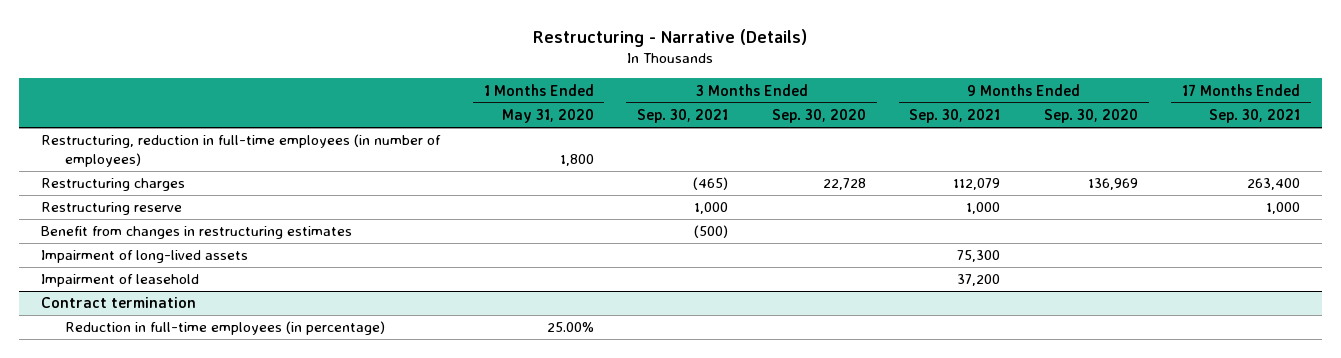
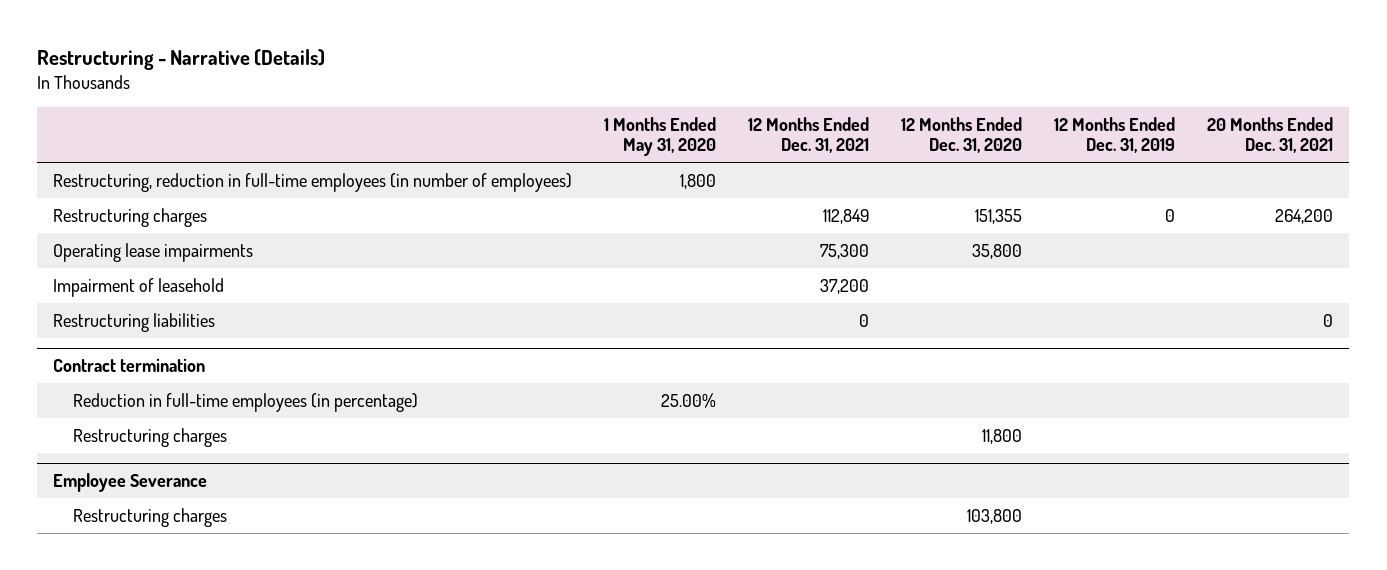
- | 1 Months Ended May 31, 2020 | 3 Months Ended Sep. 30, 2021 | 3 Months Ended Sep. 30, 2020 | 9 Months Ended Sep. 30, 2021 | 9 Months Ended Sep. 30, 2020 | 17 Months Ended Sep. 30, 2021
+ | 1 Months Ended May 31, 2020 | 12 Months Ended Dec. 31, 2021 | 12 Months Ended Dec. 31, 2020 | 12 Months Ended Dec. 31, 2019 | 20 Months Ended Dec. 31, 2021
- Restructuring reserve | | 1,000 | | 1,000 | | 1,000
- Benefit from changes in restructuring estimates | | (500) | | | |
- Impairment of long-lived assets | | | | 75,300 | |
+ Operating lease impairments | | 75,300 | 35,800 | |
+ Restructuring liabilities | | 0 | | | 0
@ Contract termination
+ Restructuring charges | | | 11,800 | |
+ Employee Severance
+ Restructuring charges | | | 103,800 | |

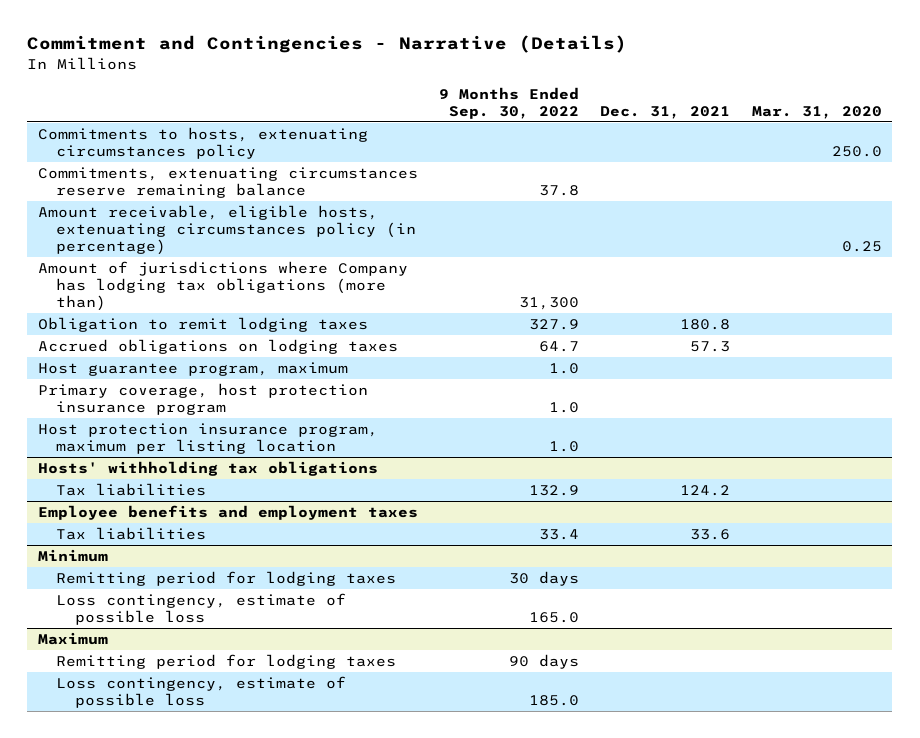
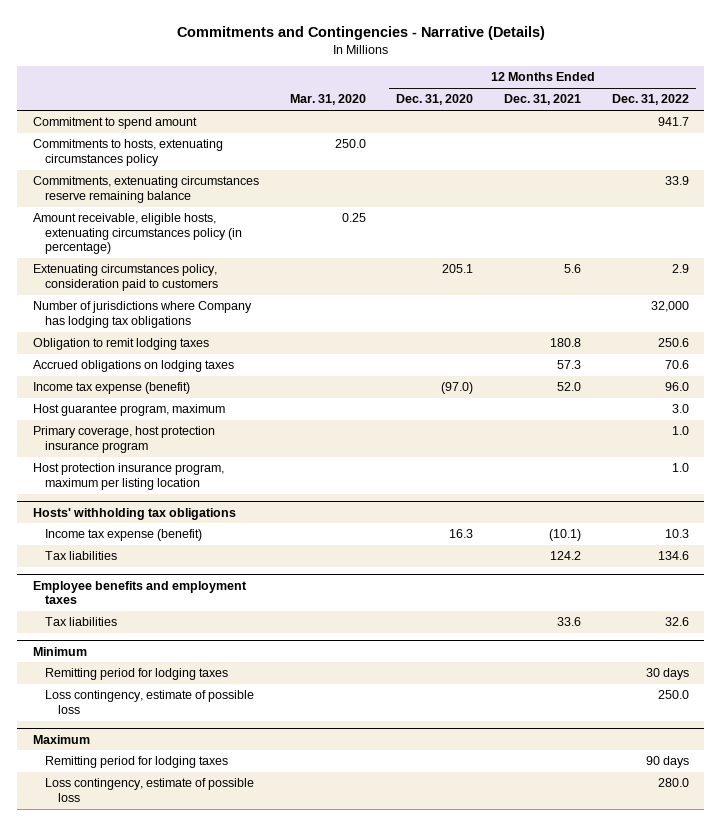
- Commitment and Contingencies - Narrative (Details)
+ Commitments and Contingencies - Narrative (Details)
- | 9 Months Ended Sep. 30, 2022 | Dec. 31, 2021 | Mar. 31, 2020
+ | Mar. 31, 2020 | 12 Months Ended Dec. 31, 2020 | 12 Months Ended Dec. 31, 2021 | 12 Months Ended Dec. 31, 2022
+ Commitment to spend amount | | | | 941.7
- Amount of jurisdictions where Company has lodging tax obligations (more than) | 31,300 | |
+ Extenuating circumstances policy, consideration paid to customers | | 205.1 | 5.6 | 2.9
+ Number of jurisdictions where Company has lodging tax obligations | | | | 32,000
+ Income tax expense (benefit) | | (97.0) | 52.0 | 96.0
@ Hosts' withholding tax obligations
+ Income tax expense (benefit) | | 16.3 | (10.1) | 10.3

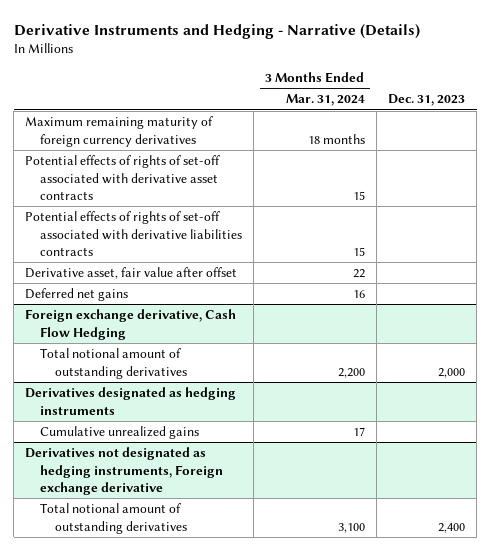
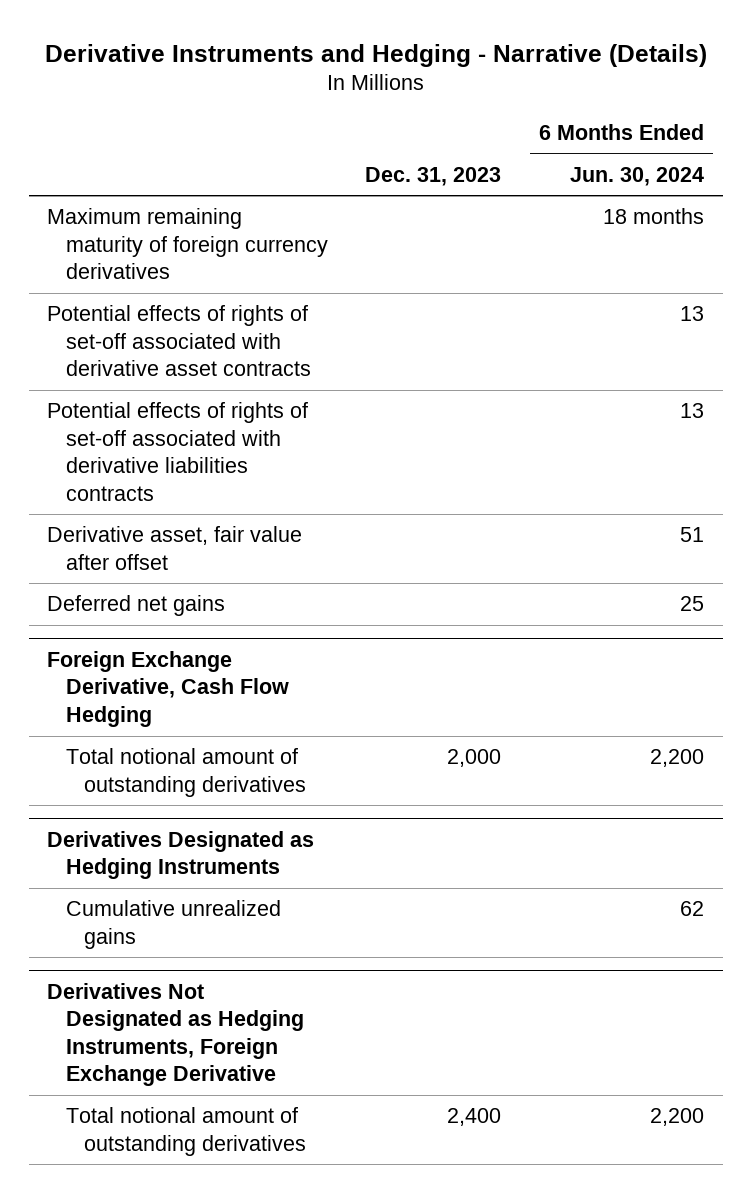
- | 3 Months Ended Mar. 31, 2024 | Dec. 31, 2023
+ | Dec. 31, 2023 | 6 Months Ended Jun. 30, 2024
- Foreign exchange derivative, Cash Flow Hedging
+ Foreign Exchange Derivative, Cash Flow Hedging
- Derivatives designated as hedging instruments
+ Derivatives Designated as Hedging Instruments
- Derivatives not designated as hedging instruments, Foreign exchange derivative
+ Derivatives Not Designated as Hedging Instruments, Foreign Exchange Derivative

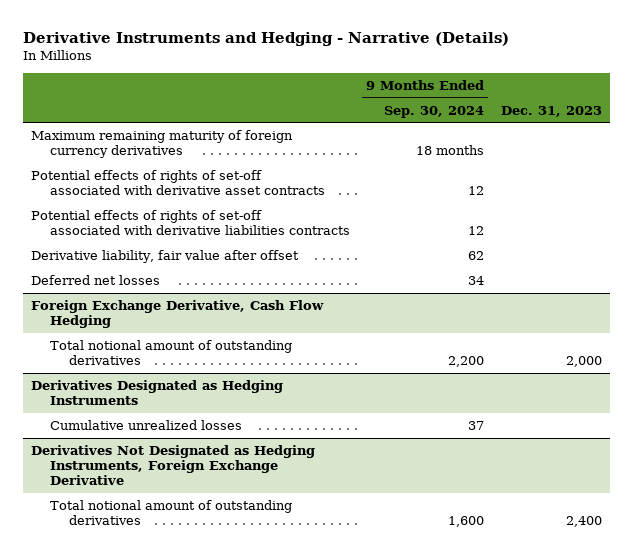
- | Dec. 31, 2023 | 6 Months Ended Jun. 30, 2024
+ | 9 Months Ended Sep. 30, 2024 | Dec. 31, 2023
- Derivative asset, fair value after offset | | 51
- Deferred net gains | | 25
+ Derivative liability, fair value after offset | 62 |
+ Deferred net losses | 34 |
@ Derivatives Designated as Hedging Instruments
- Cumulative unrealized gains | | 62
+ Cumulative unrealized losses | 37 |

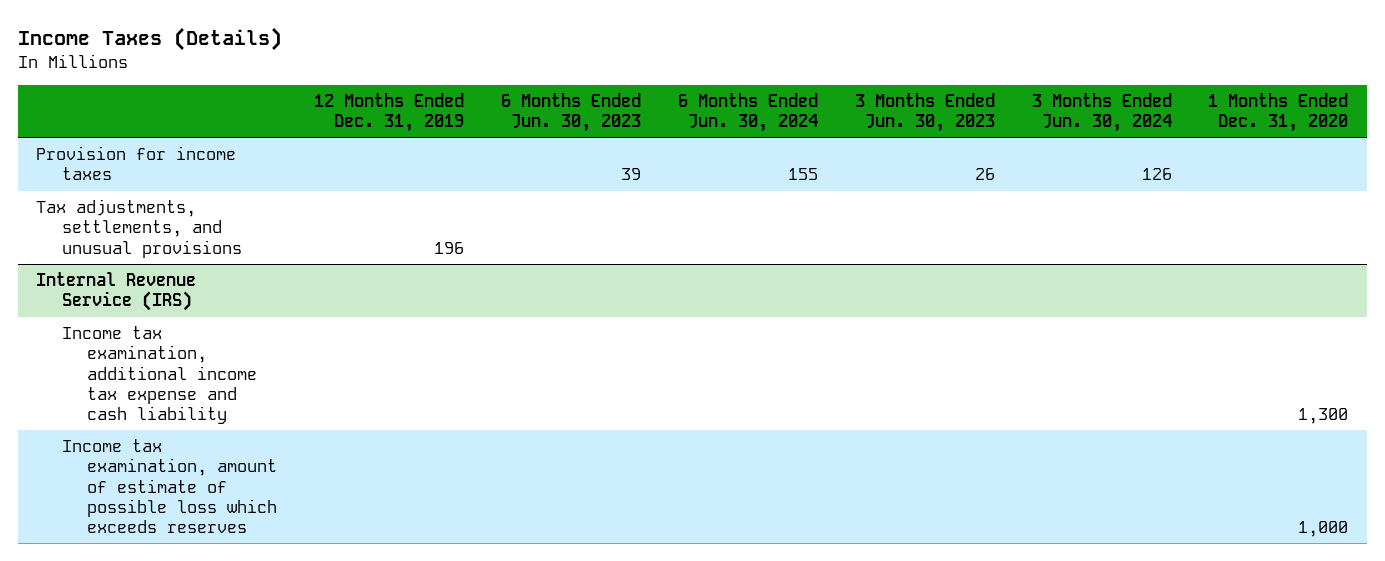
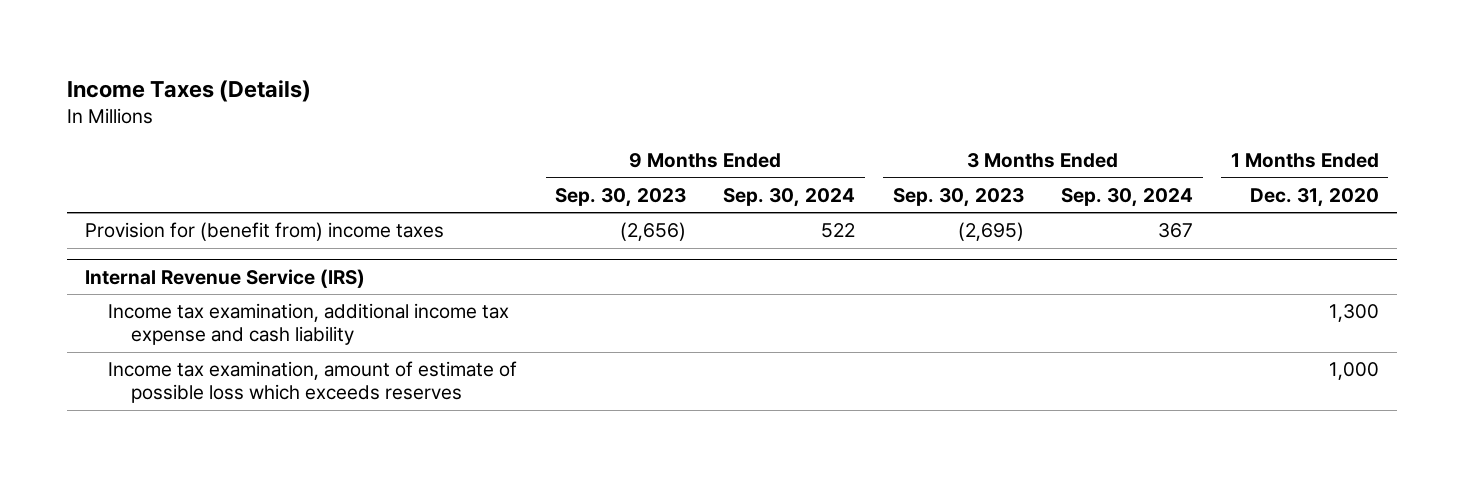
- | 12 Months Ended Dec. 31, 2019 | 6 Months Ended Jun. 30, 2023 | 6 Months Ended Jun. 30, 2024 | 3 Months Ended Jun. 30, 2023 | 3 Months Ended Jun. 30, 2024 | 1 Months Ended Dec. 31, 2020
+ | 9 Months Ended Sep. 30, 2023 | 9 Months Ended Sep. 30, 2024 | 3 Months Ended Sep. 30, 2023 | 3 Months Ended Sep. 30, 2024 | 1 Months Ended Dec. 31, 2020
- Provision for income taxes | | 39 | 155 | 26 | 126 |
- Tax adjustments, settlements, and unusual provisions | 196 | | | | |
+ Provision for (benefit from) income taxes | (2,656) | 522 | (2,695) | 367 |

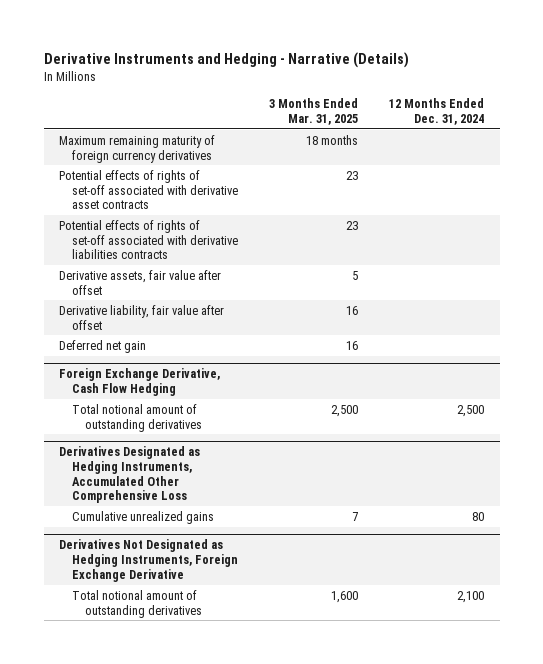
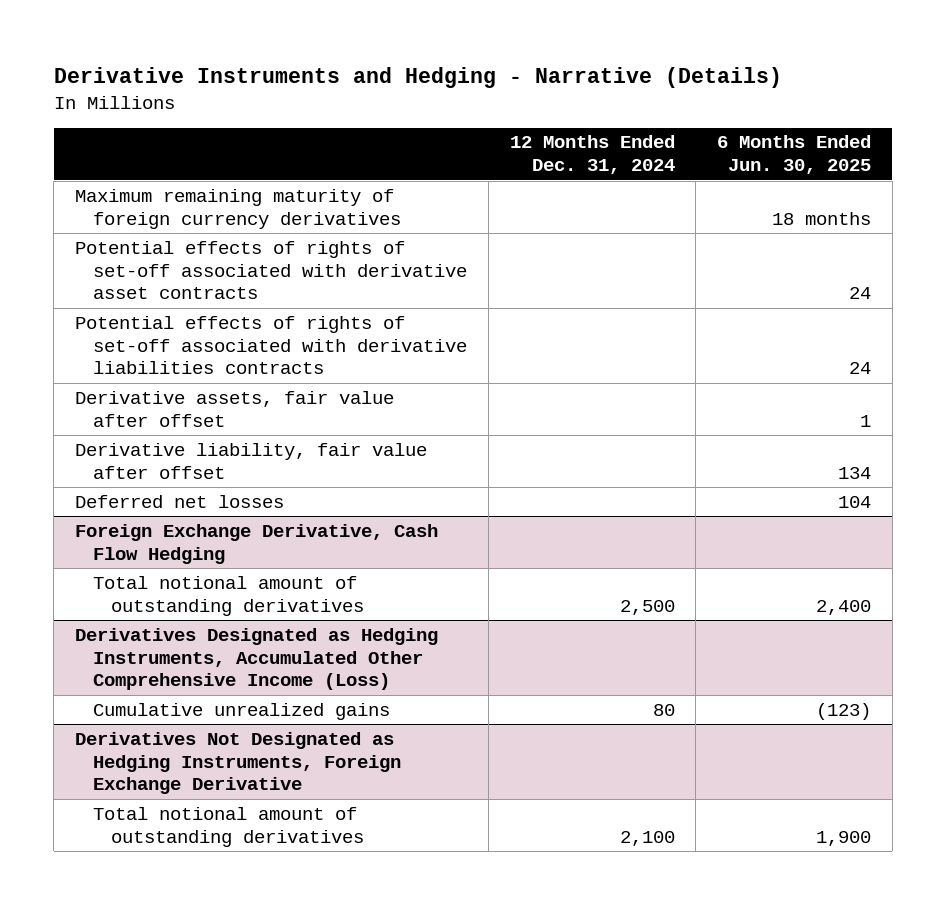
- | 3 Months Ended Mar. 31, 2025 | 12 Months Ended Dec. 31, 2024
+ | 12 Months Ended Dec. 31, 2024 | 6 Months Ended Jun. 30, 2025
- Deferred net gain | 16 |
+ Deferred net losses | | 104
- Derivatives Designated as Hedging Instruments, Accumulated Other Comprehensive Loss
+ Derivatives Designated as Hedging Instruments, Accumulated Other Comprehensive Income (Loss)

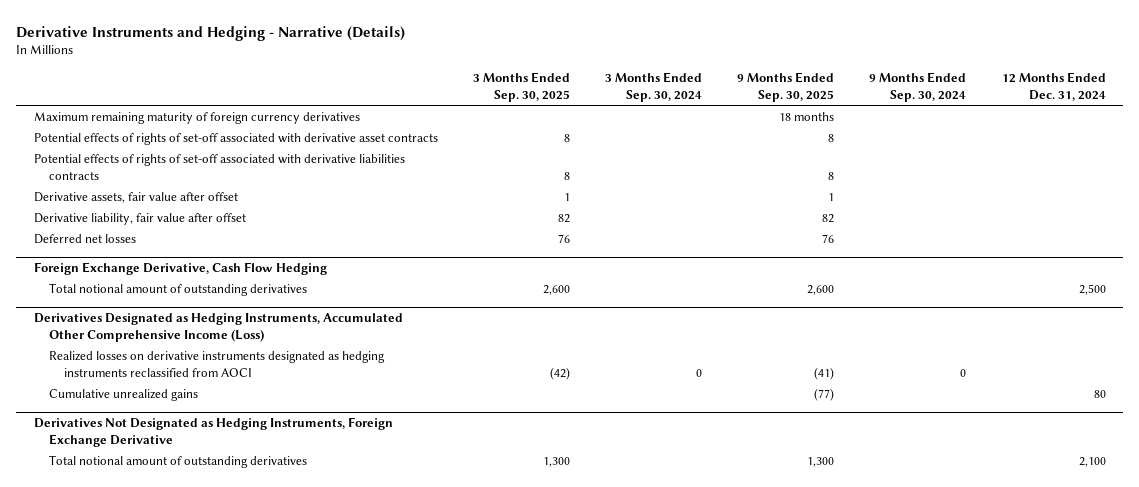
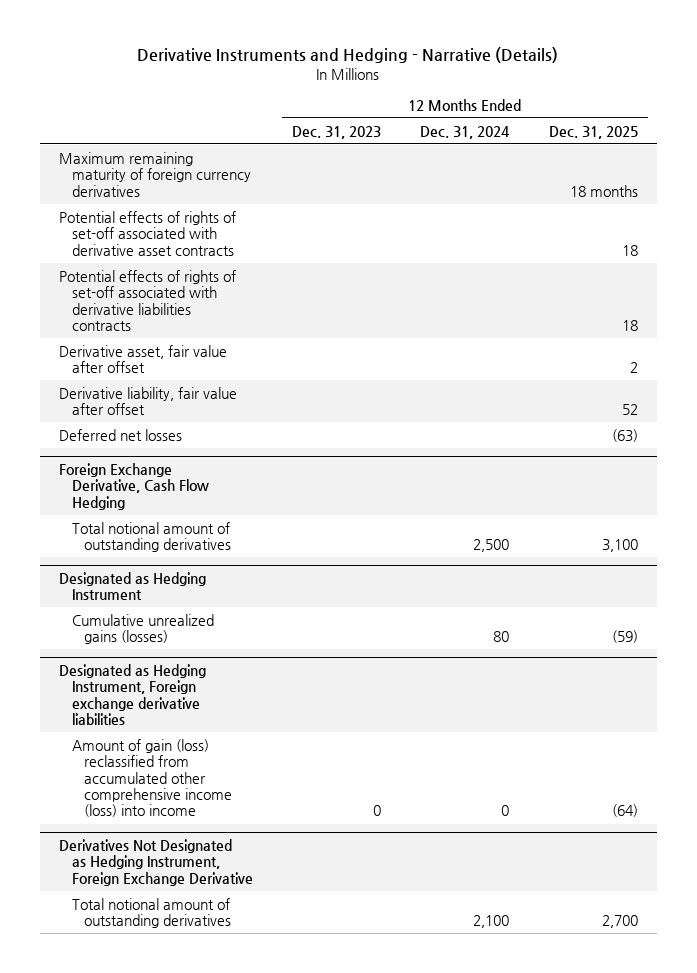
- | 3 Months Ended Sep. 30, 2025 | 3 Months Ended Sep. 30, 2024 | 9 Months Ended Sep. 30, 2025 | 9 Months Ended Sep. 30, 2024 | 12 Months Ended Dec. 31, 2024
+ | 12 Months Ended Dec. 31, 2023 | 12 Months Ended Dec. 31, 2024 | 12 Months Ended Dec. 31, 2025
- Derivative assets, fair value after offset | 1 | | 1 | |
+ Derivative asset, fair value after offset | | | 2
- Derivatives Designated as Hedging Instruments, Accumulated Other Comprehensive Income (Loss)
- Realized losses on derivative instruments designated as hedging instruments reclassified from AOCI | (42) | 0 | (41) | 0 |
- Cumulative unrealized gains | | | (77) | | 80
- Derivatives Not Designated as Hedging Instruments, Foreign Exchange Derivative
+ Designated as Hedging Instrument
+ Cumulative unrealized gains (losses) | | 80 | (59)
+ Designated as Hedging Instrument, Foreign exchange derivative liabilities
+ Amount of gain (loss) reclassified from accumulated other comprehensive income (loss) into income | 0 | 0 | (64)
+ Derivatives Not Designated as Hedging Instrument, Foreign Exchange Derivative

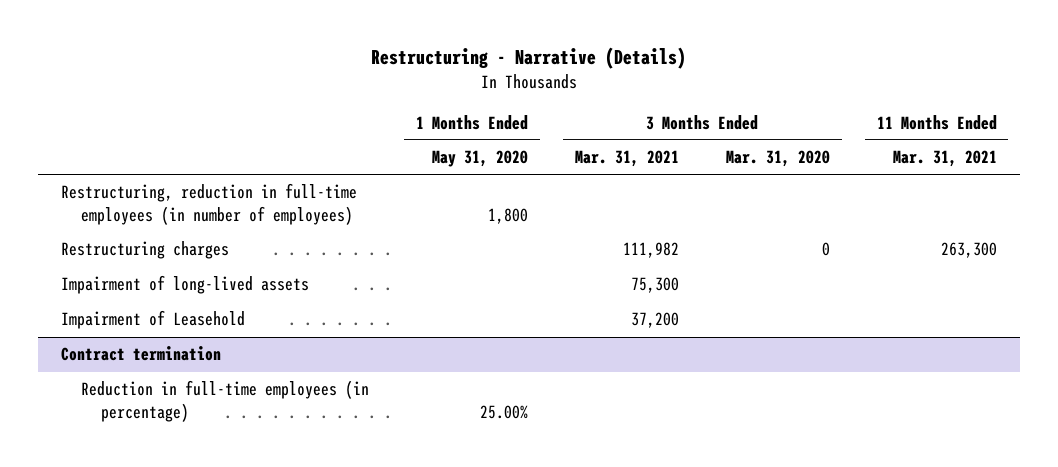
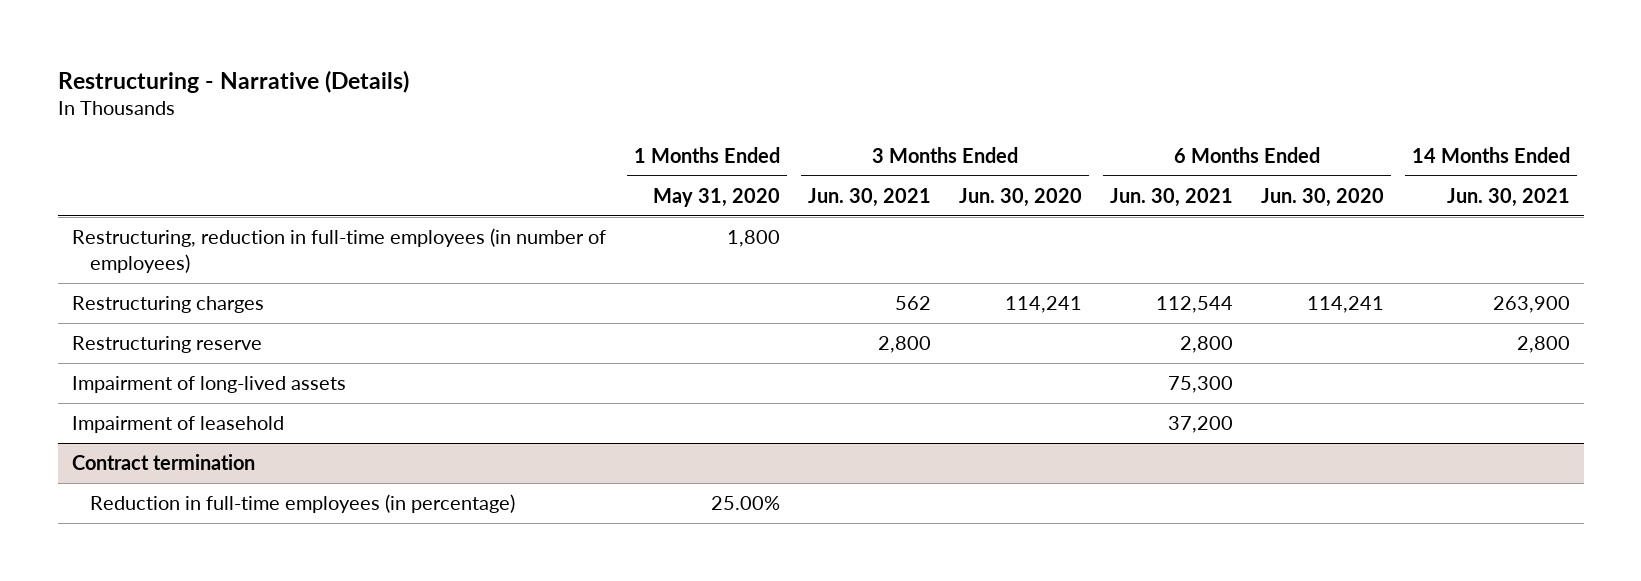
- | 1 Months Ended May 31, 2020 | 3 Months Ended Mar. 31, 2021 | 3 Months Ended Mar. 31, 2020 | 11 Months Ended Mar. 31, 2021
+ | 1 Months Ended May 31, 2020 | 3 Months Ended Jun. 30, 2021 | 3 Months Ended Jun. 30, 2020 | 6 Months Ended Jun. 30, 2021 | 6 Months Ended Jun. 30, 2020 | 14 Months Ended Jun. 30, 2021
+ Restructuring reserve | | 2,800 | | 2,800 | | 2,800
- Impairment of Leasehold | | 37,200 | |
+ Impairment of leasehold | | | | 37,200 | |

